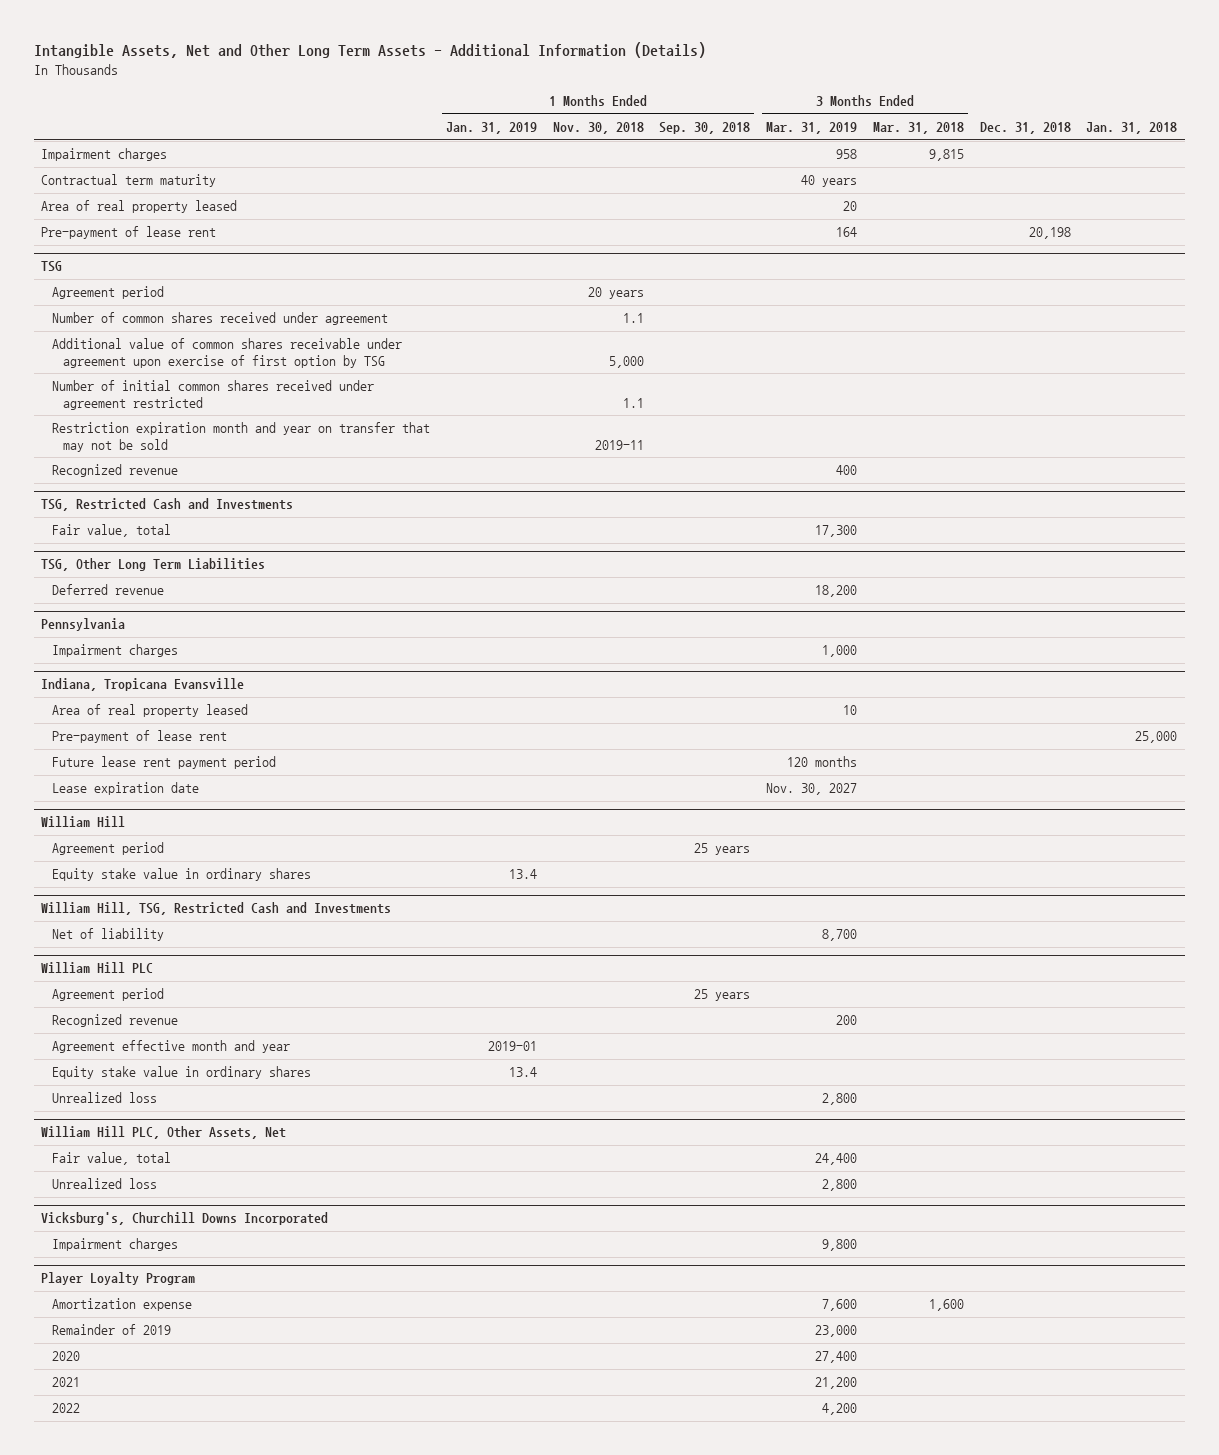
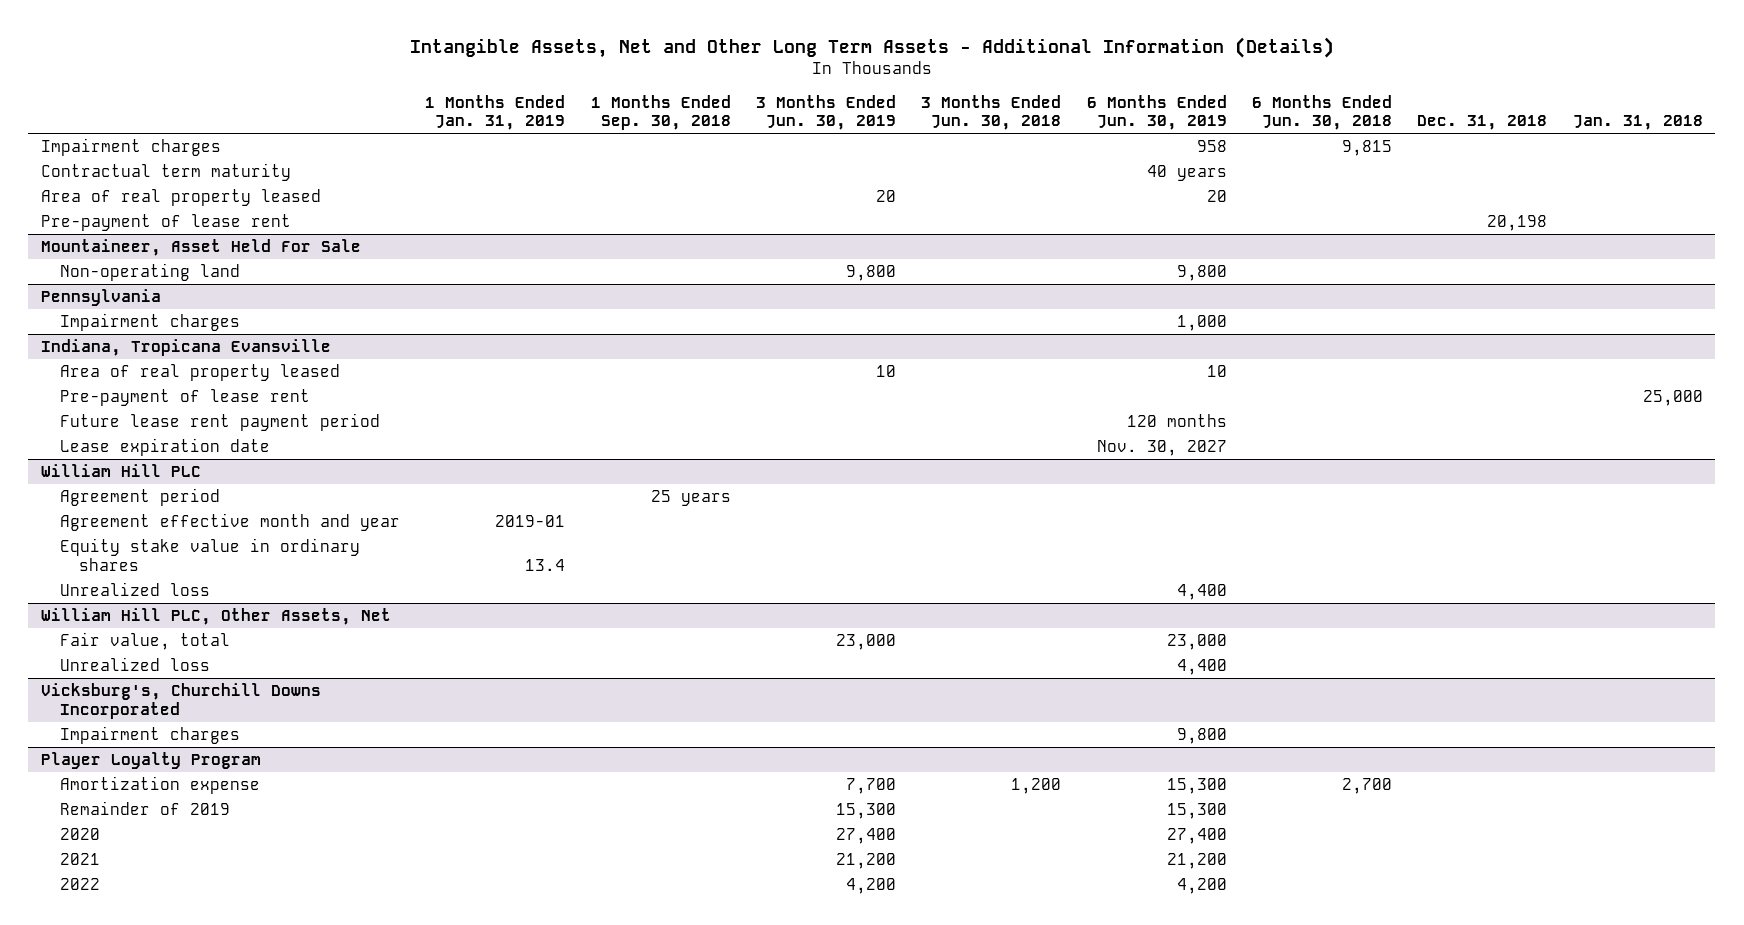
- | 1 Months Ended Jan. 31, 2019 | 1 Months Ended Nov. 30, 2018 | 1 Months Ended Sep. 30, 2018 | 3 Months Ended Mar. 31, 2019 | 3 Months Ended Mar. 31, 2018 | Dec. 31, 2018 | Jan. 31, 2018
+ | 1 Months Ended Jan. 31, 2019 | 1 Months Ended Sep. 30, 2018 | 3 Months Ended Jun. 30, 2019 | 3 Months Ended Jun. 30, 2018 | 6 Months Ended Jun. 30, 2019 | 6 Months Ended Jun. 30, 2018 | Dec. 31, 2018 | Jan. 31, 2018
- TSG
- Agreement period | | 20 years | | | | |
- Number of common shares received under agreement | | 1.1 | | | | |
- Additional value of common shares receivable under agreement upon exercise of first option by TSG | | 5,000 | | | | |
- Number of initial common shares received under agreement restricted | | 1.1 | | | | |
- Restriction expiration month and year on transfer that may not be sold | | 2019-11 | | | | |
- Recognized revenue | | | | 400 | | |
- TSG, Restricted Cash and Investments
- Fair value, total | | | | 17,300 | | |
- TSG, Other Long Term Liabilities
- Deferred revenue | | | | 18,200 | | |
+ Mountaineer, Asset Held For Sale
+ Non-operating land | | | 9,800 | | 9,800 | | |
- William Hill
- Agreement period | | | 25 years | | | |
- Equity stake value in ordinary shares | 13.4 | | | | | |
- William Hill, TSG, Restricted Cash and Investments
- Net of liability | | | | 8,700 | | |
@ William Hill PLC
- Recognized revenue | | | | 200 | | |

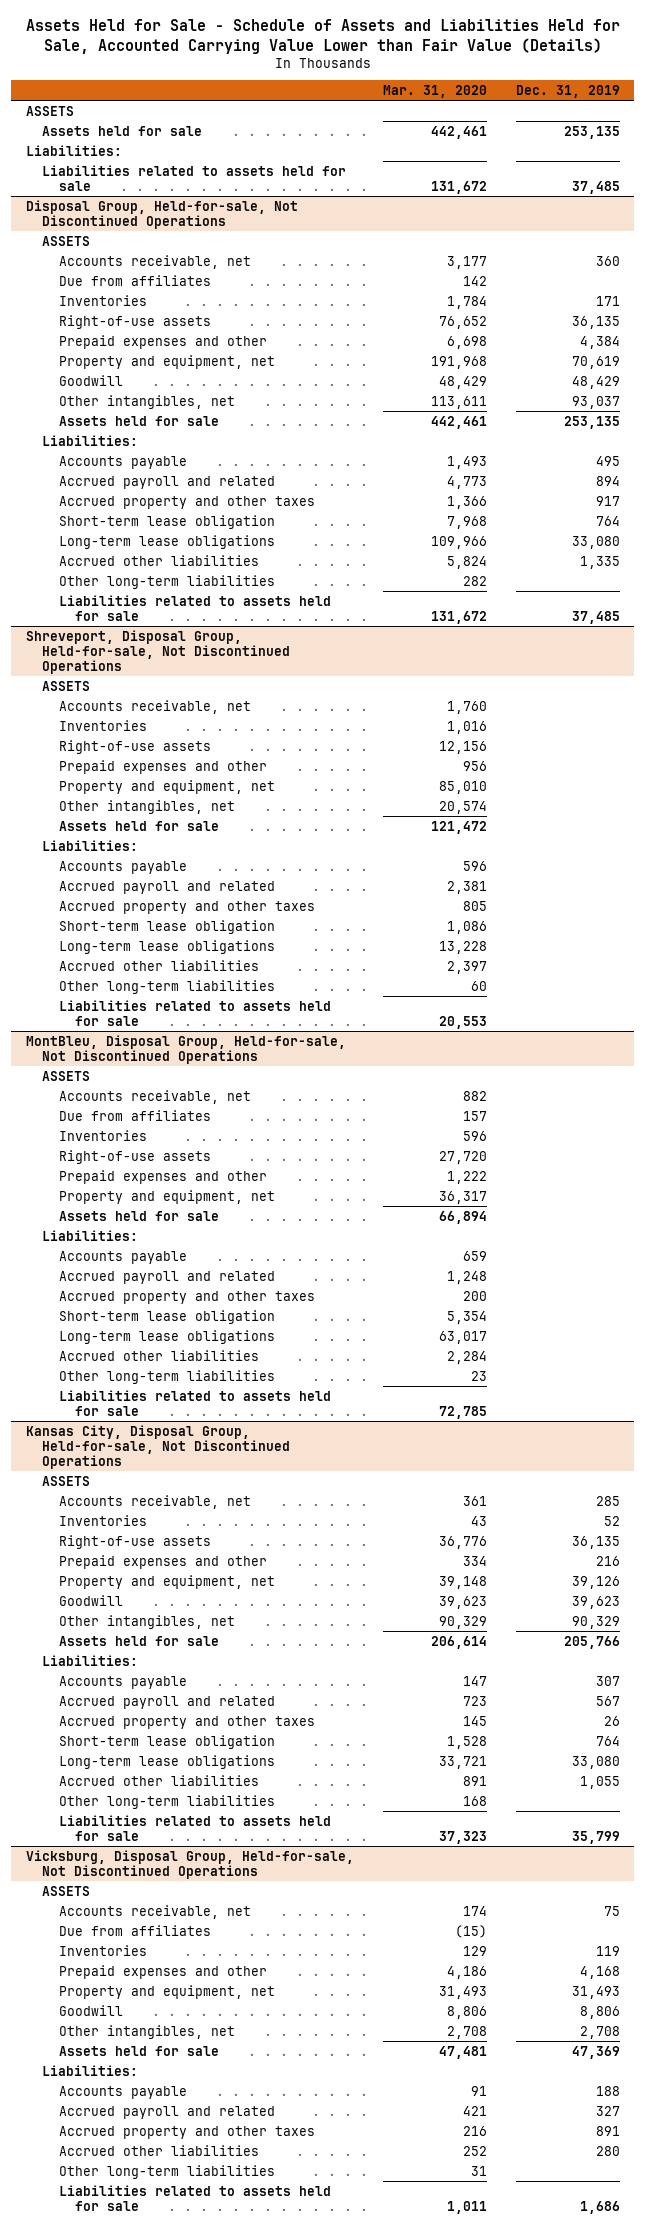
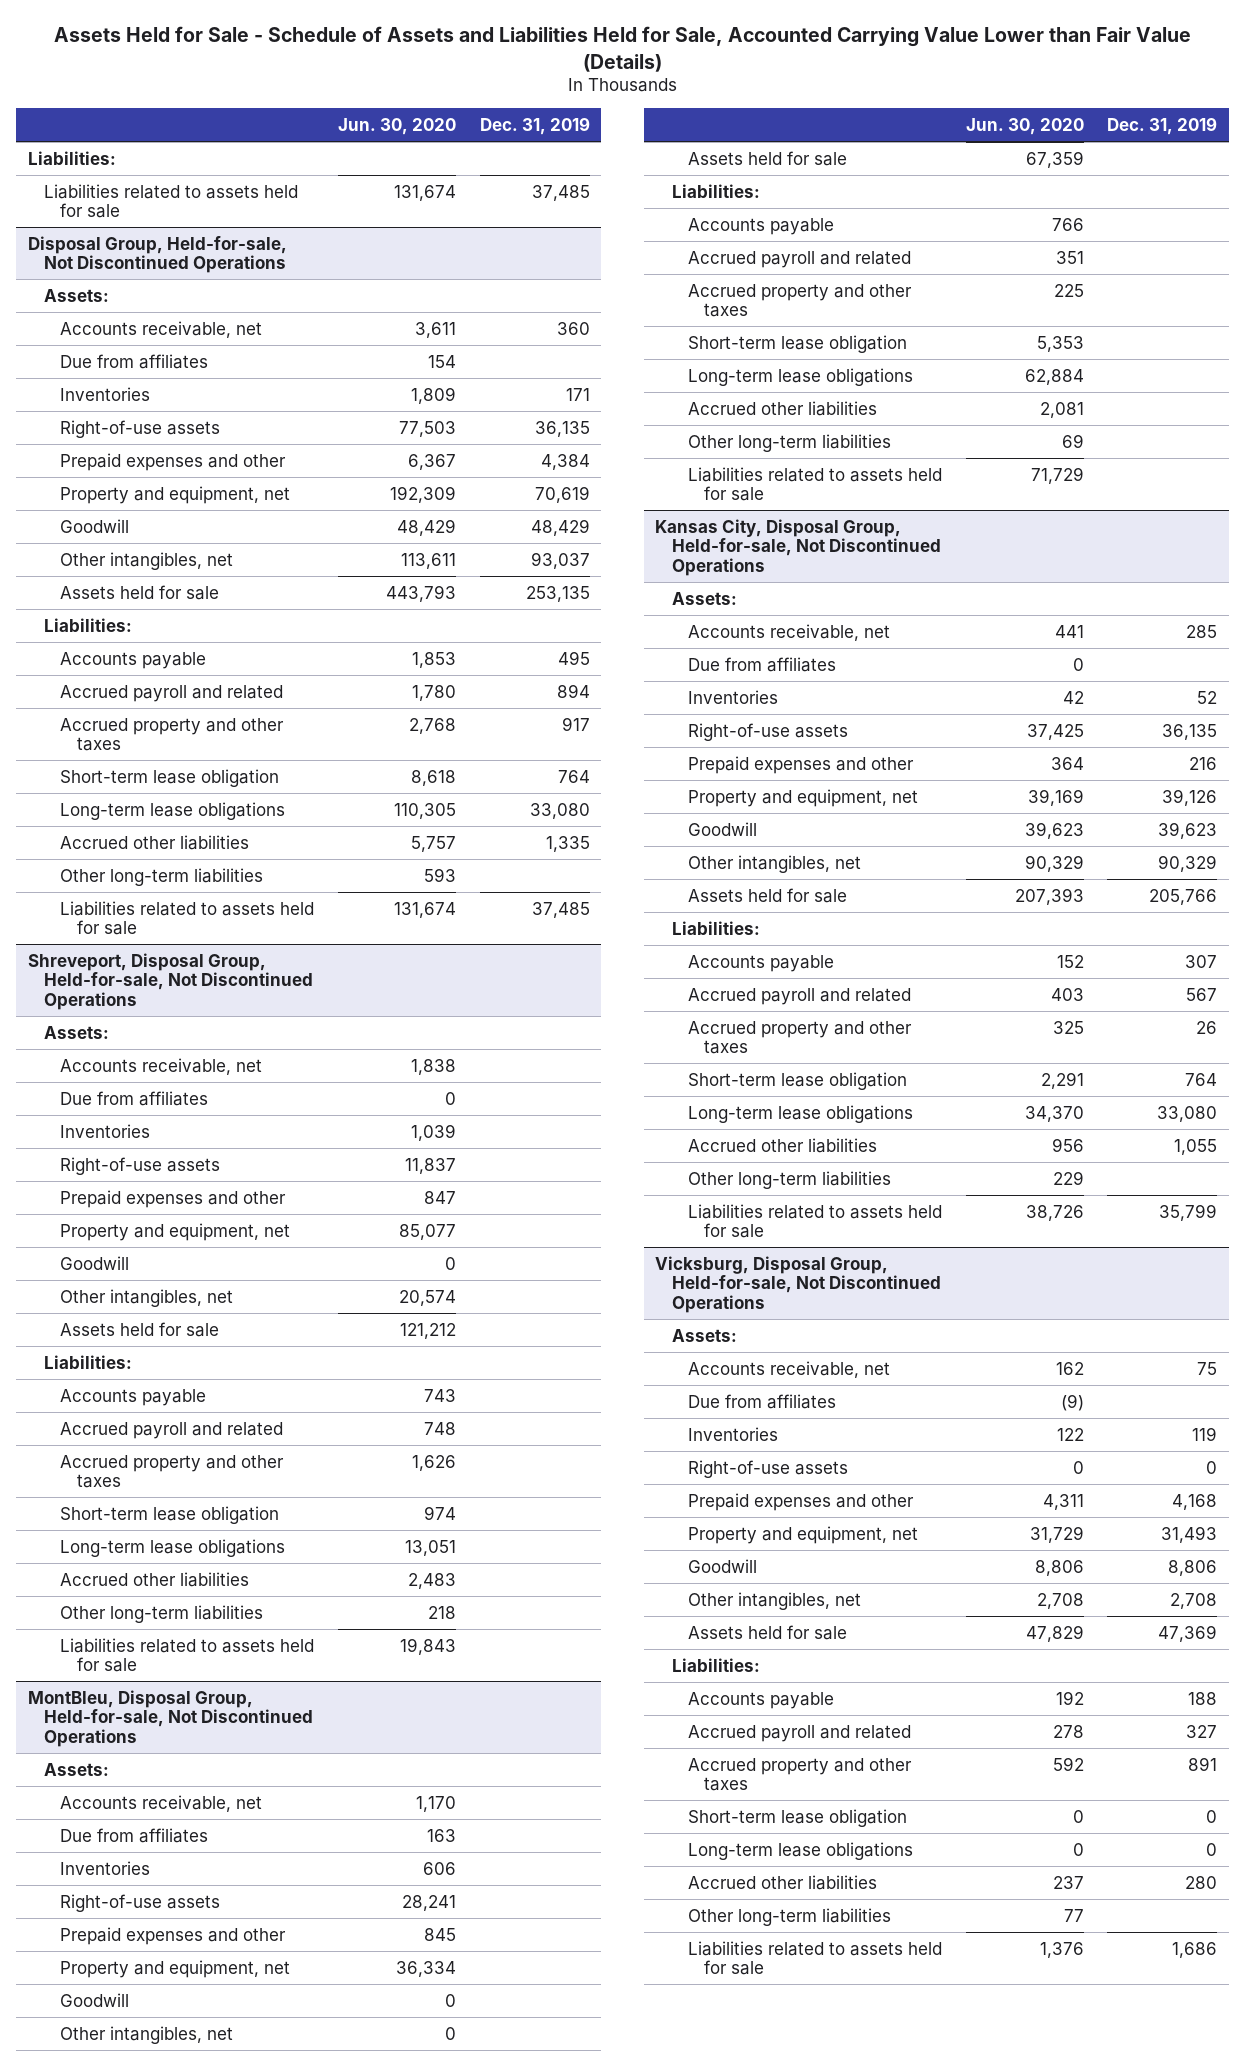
- | Mar. 31, 2020 | Dec. 31, 2019
+ | Jun. 30, 2020 | Dec. 31, 2019
- ASSETS
- Assets held for sale | 442,461 | 253,135
@ Disposal Group, Held-for-sale, Not Discontinued Operations
- ASSETS
+ Assets:
@ Shreveport, Disposal Group, Held-for-sale, Not Discontinued Operations
- ASSETS
+ Assets:
+ Due from affiliates | 0 |
+ Goodwill | 0 |
@ MontBleu, Disposal Group, Held-for-sale, Not Discontinued Operations
- ASSETS
+ Assets:
+ Goodwill | 0 |
+ Other intangibles, net | 0 |
@ Kansas City, Disposal Group, Held-for-sale, Not Discontinued Operations
- ASSETS
+ Assets:
+ Due from affiliates | 0 |
@ Vicksburg, Disposal Group, Held-for-sale, Not Discontinued Operations
- ASSETS
+ Assets:
+ Right-of-use assets | 0 | 0
+ Short-term lease obligation | 0 | 0
+ Long-term lease obligations | 0 | 0

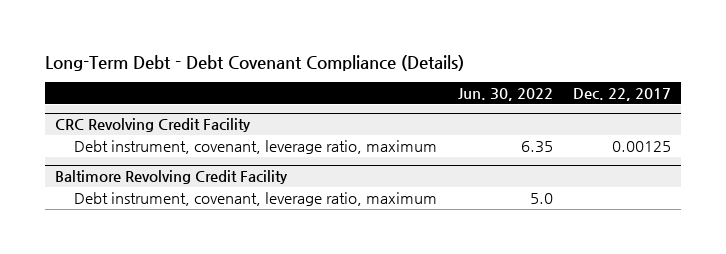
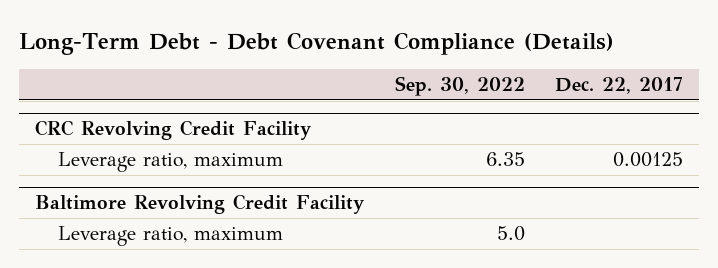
- | Jun. 30, 2022 | Dec. 22, 2017
+ | Sep. 30, 2022 | Dec. 22, 2017
@ CRC Revolving Credit Facility
- Debt instrument, covenant, leverage ratio, maximum | 6.35 | 0.00125
+ Leverage ratio, maximum | 6.35 | 0.00125
@ Baltimore Revolving Credit Facility
- Debt instrument, covenant, leverage ratio, maximum | 5.0 |
+ Leverage ratio, maximum | 5.0 |

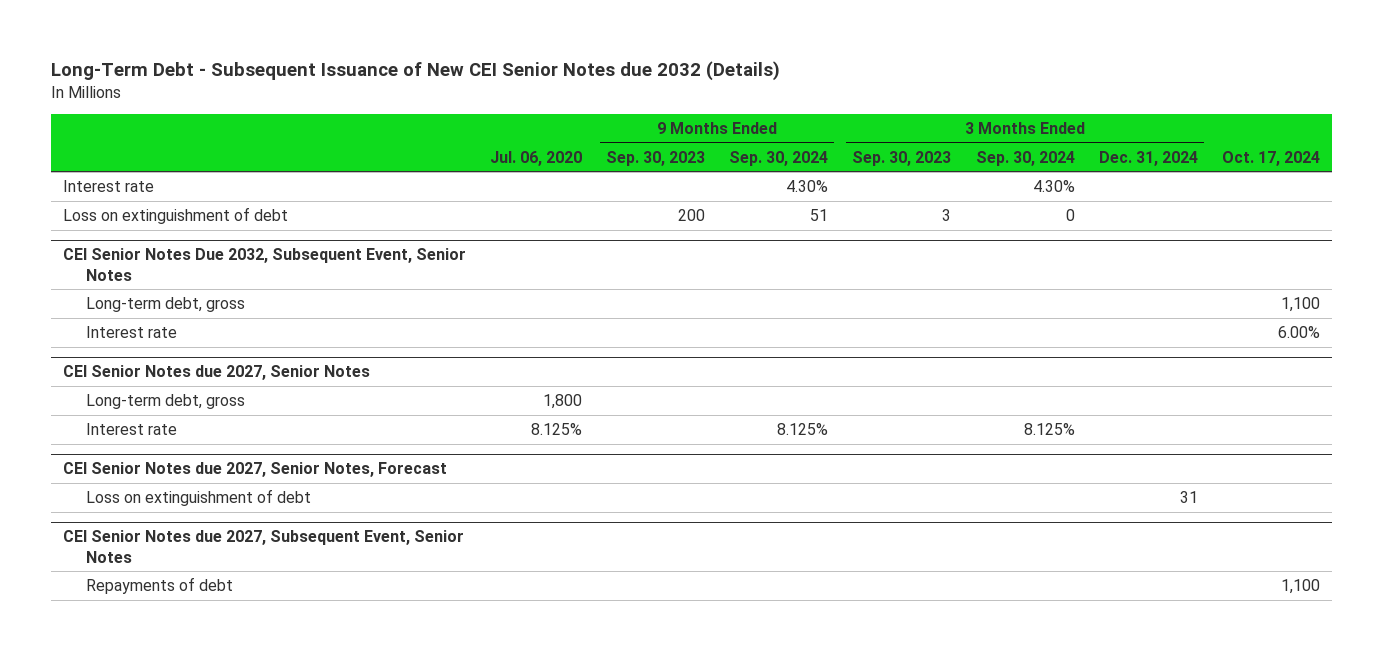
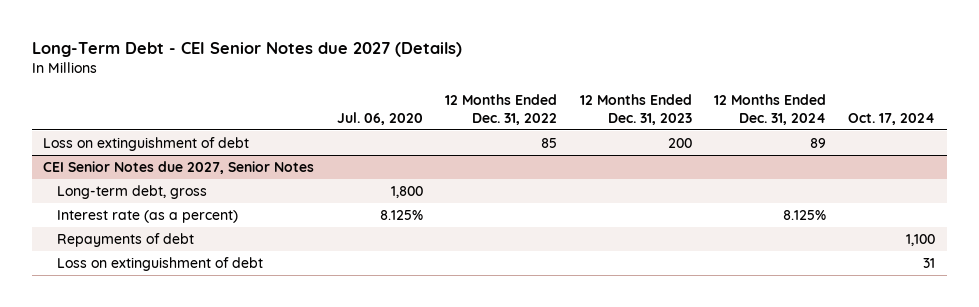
- Long-Term Debt - Subsequent Issuance of New CEI Senior Notes due 2032 (Details)
+ Long-Term Debt - CEI Senior Notes due 2027 (Details)
- | Jul. 06, 2020 | 9 Months Ended Sep. 30, 2023 | 9 Months Ended Sep. 30, 2024 | 3 Months Ended Sep. 30, 2023 | 3 Months Ended Sep. 30, 2024 | 3 Months Ended Dec. 31, 2024 | Oct. 17, 2024
+ | Jul. 06, 2020 | 12 Months Ended Dec. 31, 2022 | 12 Months Ended Dec. 31, 2023 | 12 Months Ended Dec. 31, 2024 | Oct. 17, 2024
- Interest rate | | | 4.30% | | 4.30% | |
- CEI Senior Notes Due 2032, Subsequent Event, Senior Notes
- Long-term debt, gross | | | | | | | 1,100
- Interest rate | | | | | | | 6.00%
@ CEI Senior Notes due 2027, Senior Notes
- Interest rate | 8.125% | | 8.125% | | 8.125% | |
- CEI Senior Notes due 2027, Senior Notes, Forecast
- Loss on extinguishment of debt | | | | | | 31 |
- CEI Senior Notes due 2027, Subsequent Event, Senior Notes
- Repayments of debt | | | | | | | 1,100
@ CEI Senior Notes due 2027, Senior Notes
+ Interest rate (as a percent) | 8.125% | | | 8.125% |
+ Repayments of debt | | | | | 1,100
+ Loss on extinguishment of debt | | | | | 31

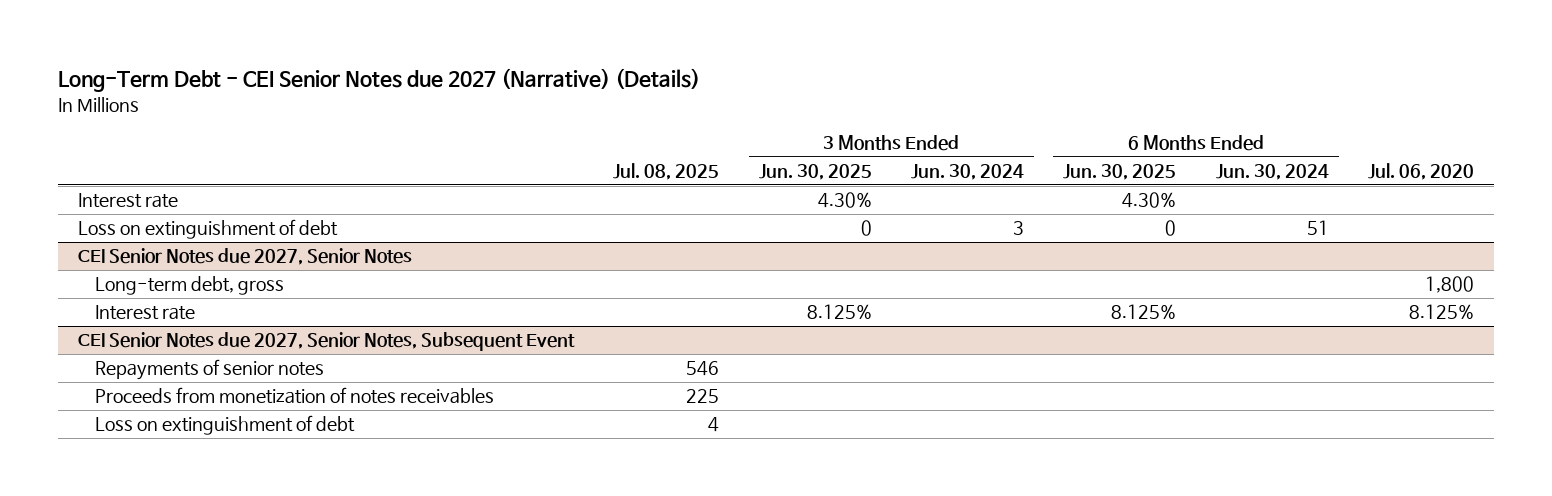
- Long-Term Debt - CEI Senior Notes due 2027 (Details)
+ Long-Term Debt - CEI Senior Notes due 2027 (Narrative) (Details)
- | Jul. 06, 2020 | 12 Months Ended Dec. 31, 2022 | 12 Months Ended Dec. 31, 2023 | 12 Months Ended Dec. 31, 2024 | Oct. 17, 2024
+ | Jul. 08, 2025 | 3 Months Ended Jun. 30, 2025 | 3 Months Ended Jun. 30, 2024 | 6 Months Ended Jun. 30, 2025 | 6 Months Ended Jun. 30, 2024 | Jul. 06, 2020
+ Interest rate | | 4.30% | | 4.30% | |
@ CEI Senior Notes due 2027, Senior Notes
- Interest rate (as a percent) | 8.125% | | | 8.125% |
- Repayments of debt | | | | | 1,100
- Loss on extinguishment of debt | | | | | 31
+ Interest rate | | 8.125% | | 8.125% | | 8.125%
+ CEI Senior Notes due 2027, Senior Notes, Subsequent Event
+ Repayments of senior notes | 546 | | | | |
+ Proceeds from monetization of notes receivables | 225 | | | | |
+ Loss on extinguishment of debt | 4 | | | | |

